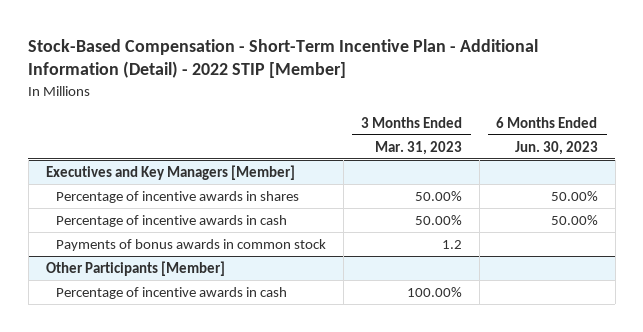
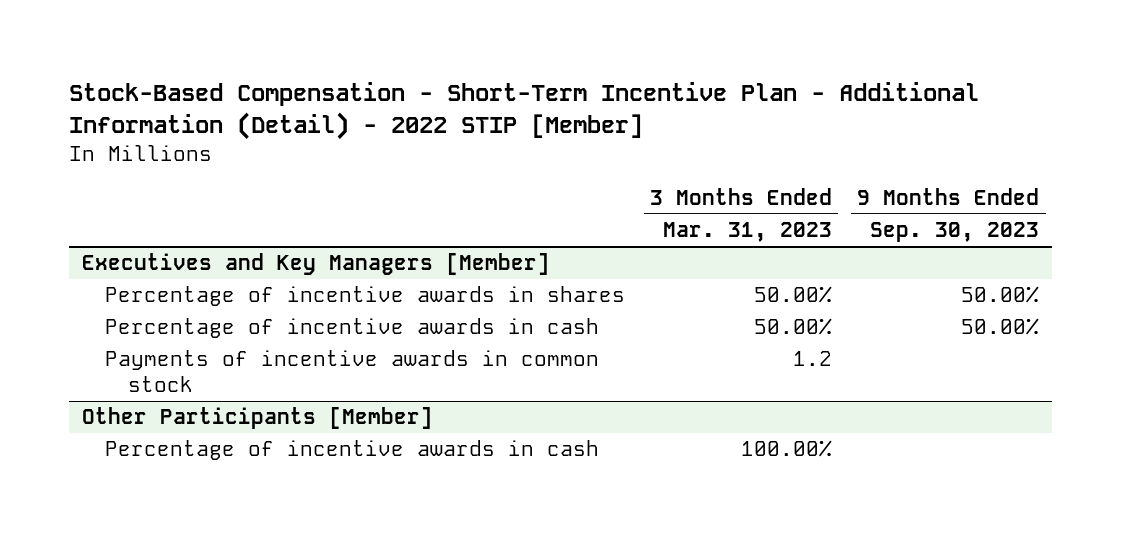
- | 3 Months Ended Mar. 31, 2023 | 6 Months Ended Jun. 30, 2023
+ | 3 Months Ended Mar. 31, 2023 | 9 Months Ended Sep. 30, 2023
@ Executives and Key Managers [Member]
- Payments of bonus awards in common stock | 1.2 |
+ Payments of incentive awards in common stock | 1.2 |

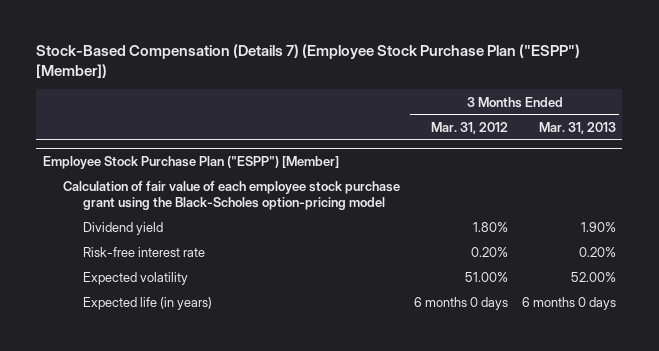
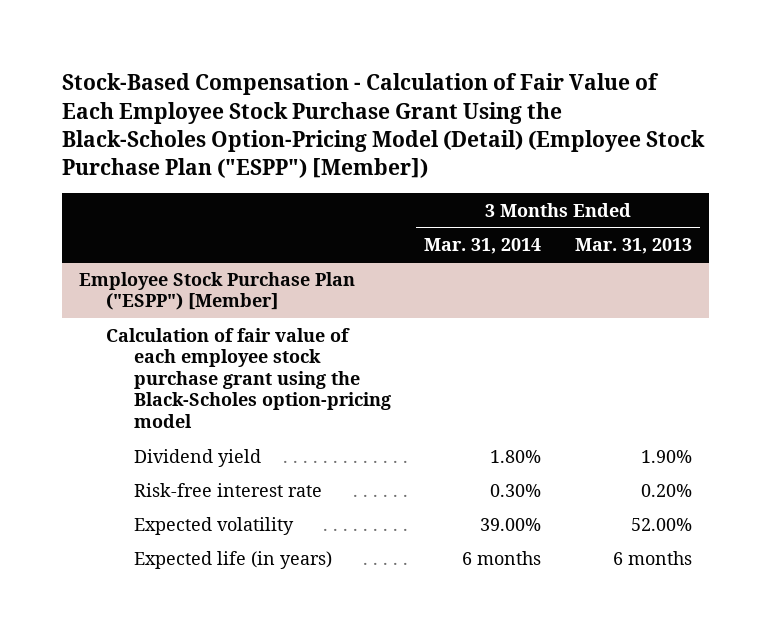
- Stock-Based Compensation (Details 7) (Employee Stock Purchase Plan ("ESPP") [Member])
+ Stock-Based Compensation - Calculation of Fair Value of Each Employee Stock Purchase Grant Using the Black-Scholes Option-Pricing Model (Detail) (Employee Stock Purchase Plan ("ESPP") [Member])
- | 3 Months Ended Mar. 31, 2012 | 3 Months Ended Mar. 31, 2013
+ | 3 Months Ended Mar. 31, 2014 | 3 Months Ended Mar. 31, 2013
@ Employee Stock Purchase Plan ("ESPP") [Member]
- Expected life (in years) | 6 months 0 days | 6 months 0 days
+ Expected life (in years) | 6 months | 6 months

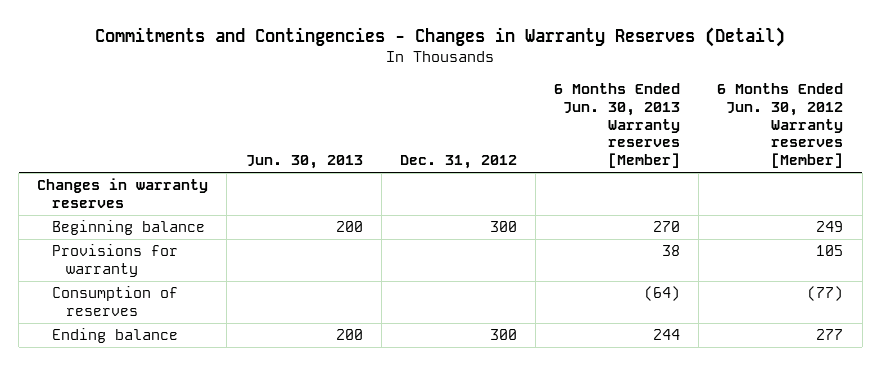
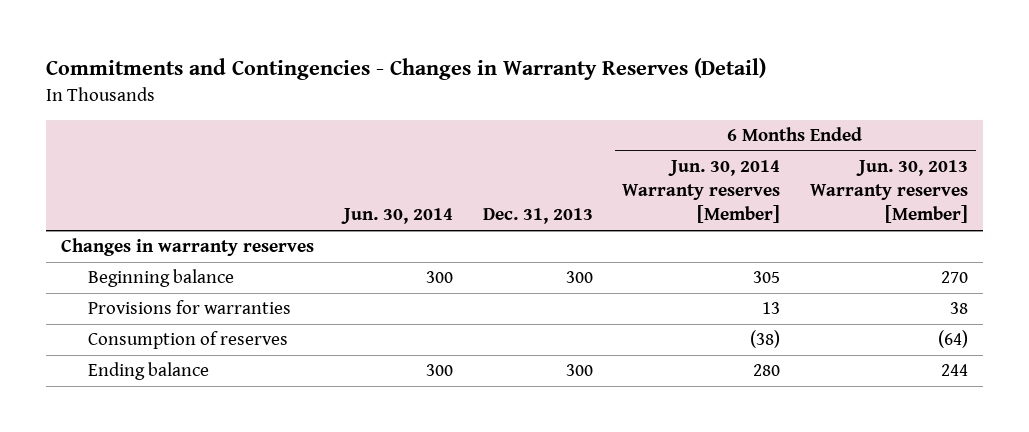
- | Jun. 30, 2013 | Dec. 31, 2012 | 6 Months Ended Jun. 30, 2013 Warranty reserves [Member] | 6 Months Ended Jun. 30, 2012 Warranty reserves [Member]
+ | Jun. 30, 2014 | Dec. 31, 2013 | 6 Months Ended Jun. 30, 2014 Warranty reserves [Member] | 6 Months Ended Jun. 30, 2013 Warranty reserves [Member]
- Provisions for warranty | | | 38 | 105
+ Provisions for warranties | | | 13 | 38

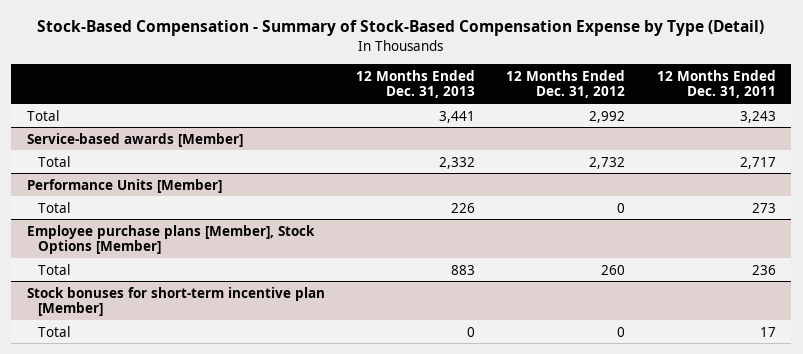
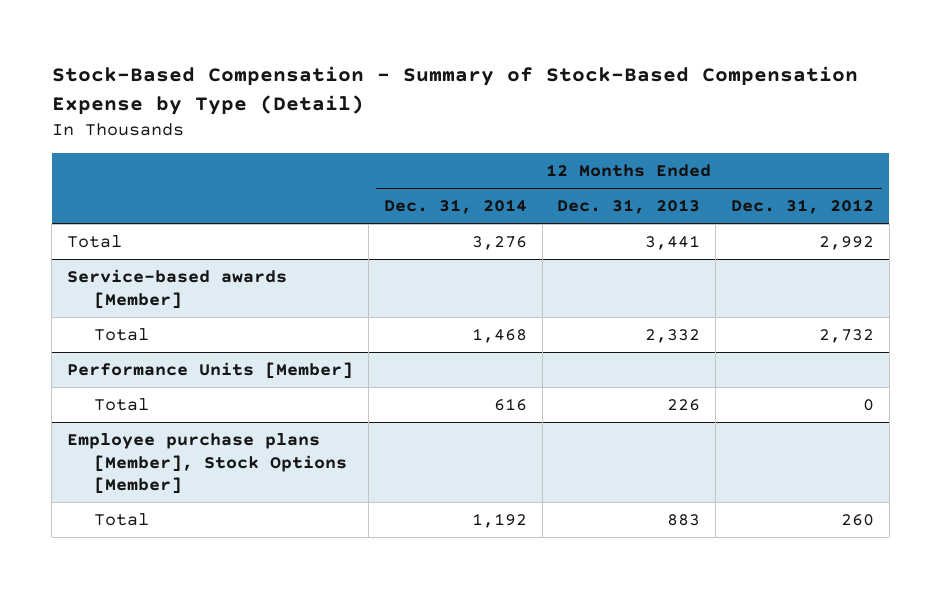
- | 12 Months Ended Dec. 31, 2013 | 12 Months Ended Dec. 31, 2012 | 12 Months Ended Dec. 31, 2011
+ | 12 Months Ended Dec. 31, 2014 | 12 Months Ended Dec. 31, 2013 | 12 Months Ended Dec. 31, 2012
- Stock bonuses for short-term incentive plan [Member]
- Total | 0 | 0 | 17

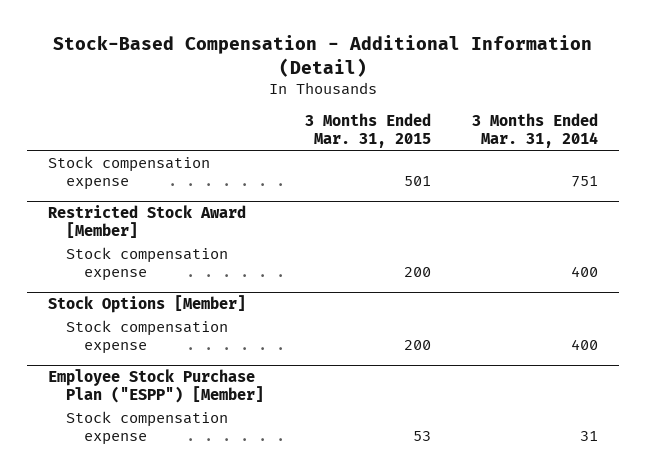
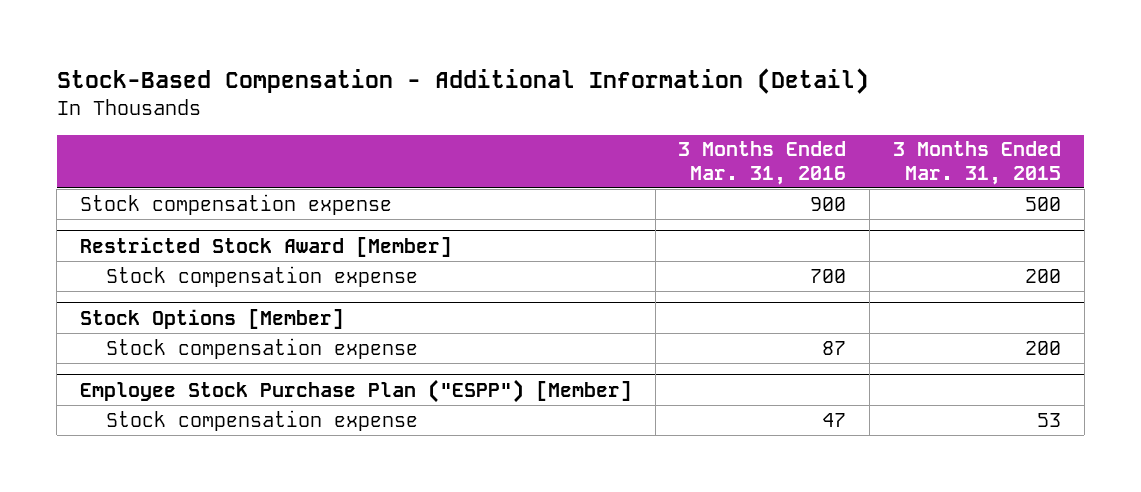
- | 3 Months Ended Mar. 31, 2015 | 3 Months Ended Mar. 31, 2014
+ | 3 Months Ended Mar. 31, 2016 | 3 Months Ended Mar. 31, 2015
- Stock compensation expense | 501 | 751
+ Stock compensation expense | 900 | 500

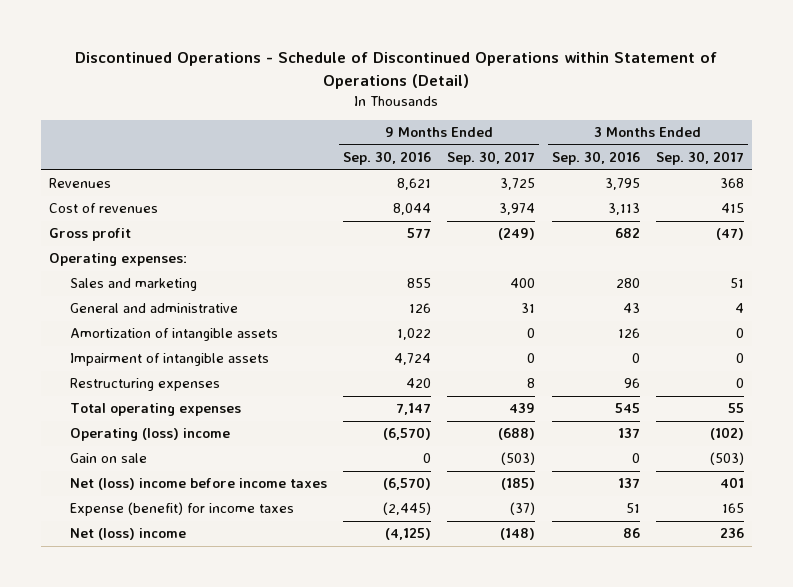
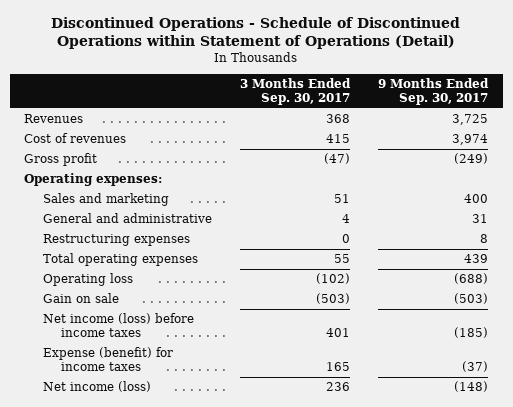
- | 9 Months Ended Sep. 30, 2016 | 9 Months Ended Sep. 30, 2017 | 3 Months Ended Sep. 30, 2016 | 3 Months Ended Sep. 30, 2017
+ | 3 Months Ended Sep. 30, 2017 | 9 Months Ended Sep. 30, 2017
- Amortization of intangible assets | 1,022 | 0 | 126 | 0
- Impairment of intangible assets | 4,724 | 0 | 0 | 0
- Operating (loss) income | (6,570) | (688) | 137 | (102)
+ Operating loss | (102) | (688)
- Net (loss) income before income taxes | (6,570) | (185) | 137 | 401
+ Net income (loss) before income taxes | 401 | (185)
- Net (loss) income | (4,125) | (148) | 86 | 236
+ Net income (loss) | 236 | (148)

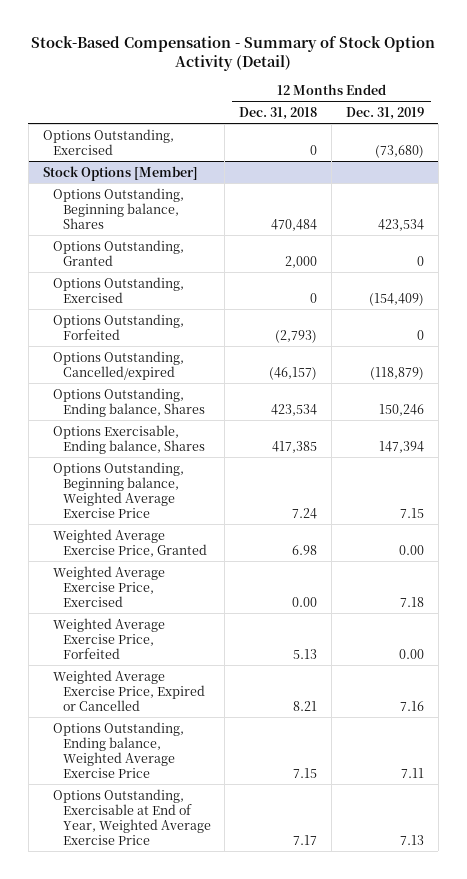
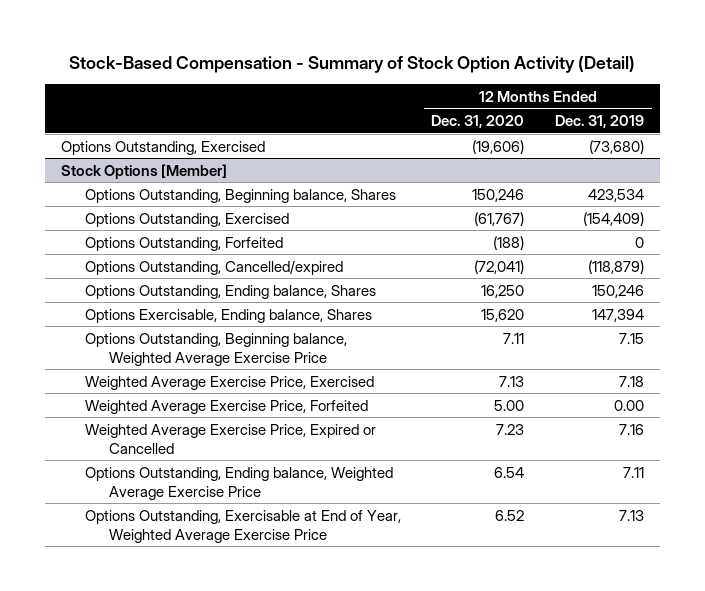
- | 12 Months Ended Dec. 31, 2018 | 12 Months Ended Dec. 31, 2019
+ | 12 Months Ended Dec. 31, 2020 | 12 Months Ended Dec. 31, 2019
@ Stock Options [Member]
- Options Outstanding, Granted | 2,000 | 0
- Weighted Average Exercise Price, Granted | 6.98 | 0.00

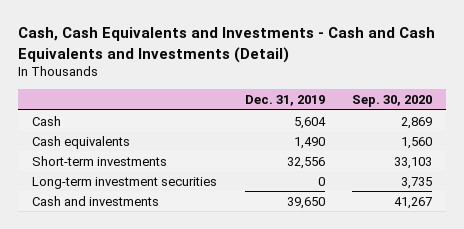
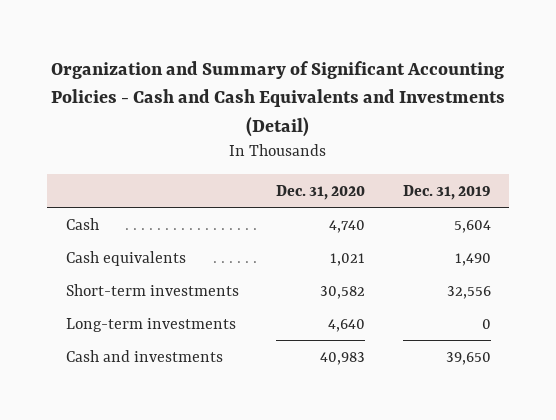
- Cash, Cash Equivalents and Investments - Cash and Cash Equivalents and Investments (Detail)
+ Organization and Summary of Significant Accounting Policies - Cash and Cash Equivalents and Investments (Detail)
- | Dec. 31, 2019 | Sep. 30, 2020
+ | Dec. 31, 2020 | Dec. 31, 2019
- Long-term investment securities | 0 | 3,735
+ Long-term investments | 4,640 | 0

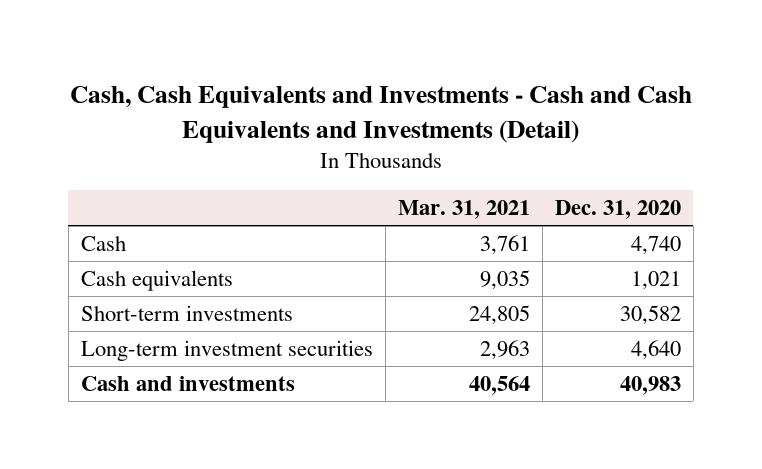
- Organization and Summary of Significant Accounting Policies - Cash and Cash Equivalents and Investments (Detail)
+ Cash, Cash Equivalents and Investments - Cash and Cash Equivalents and Investments (Detail)
- | Dec. 31, 2020 | Dec. 31, 2019
+ | Mar. 31, 2021 | Dec. 31, 2020
- Long-term investments | 4,640 | 0
+ Long-term investment securities | 2,963 | 4,640

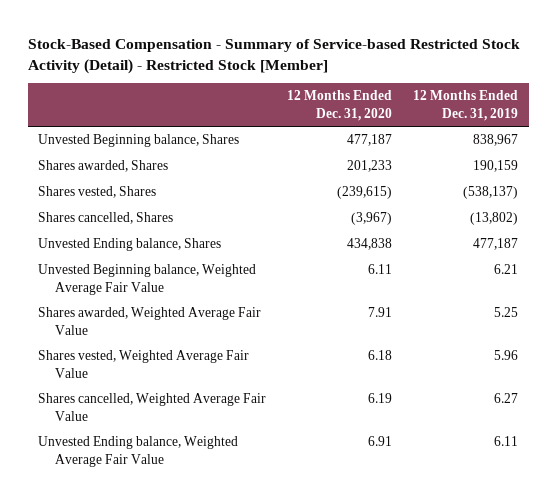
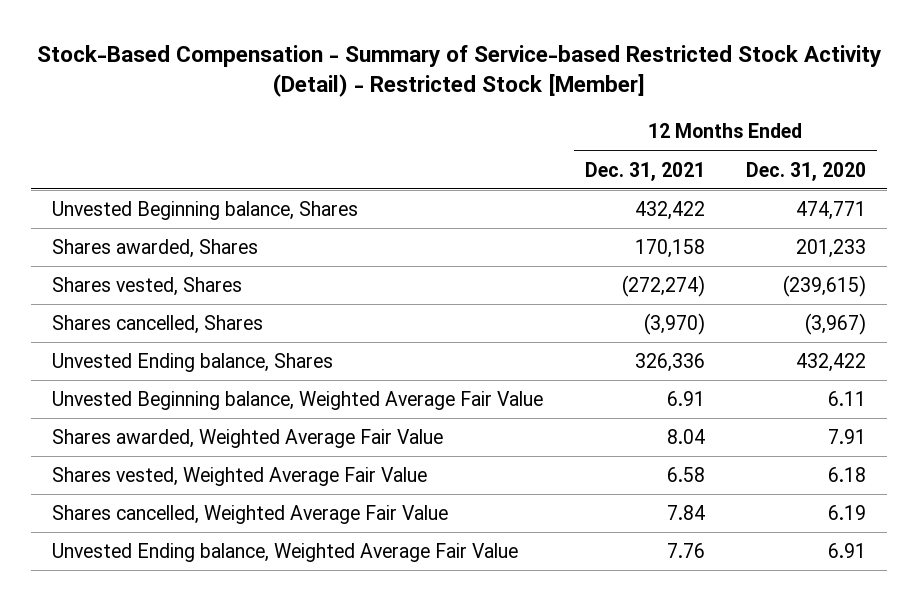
- | 12 Months Ended Dec. 31, 2020 | 12 Months Ended Dec. 31, 2019
+ | 12 Months Ended Dec. 31, 2021 | 12 Months Ended Dec. 31, 2020
- Unvested Beginning balance, Shares | 477,187 | 838,967
+ Unvested Beginning balance, Shares | 432,422 | 474,771
- Unvested Ending balance, Shares | 434,838 | 477,187
+ Unvested Ending balance, Shares | 326,336 | 432,422

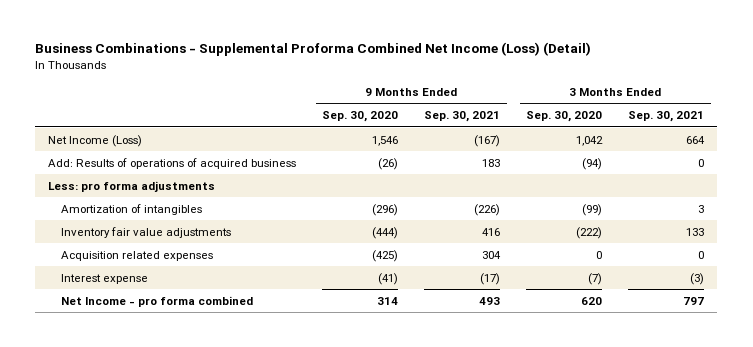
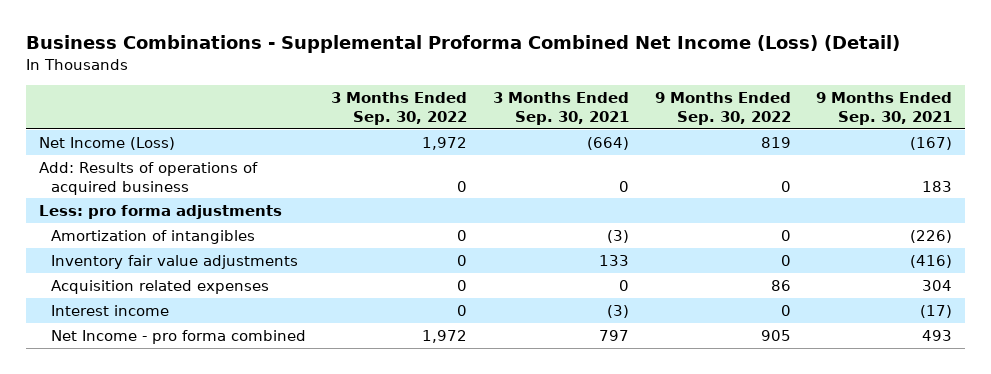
- | 9 Months Ended Sep. 30, 2020 | 9 Months Ended Sep. 30, 2021 | 3 Months Ended Sep. 30, 2020 | 3 Months Ended Sep. 30, 2021
+ | 3 Months Ended Sep. 30, 2022 | 3 Months Ended Sep. 30, 2021 | 9 Months Ended Sep. 30, 2022 | 9 Months Ended Sep. 30, 2021
- Net Income (Loss) | 1,546 | (167) | 1,042 | 664
+ Net Income (Loss) | 1,972 | (664) | 819 | (167)
- Amortization of intangibles | (296) | (226) | (99) | 3
- Inventory fair value adjustments | (444) | 416 | (222) | 133
+ Amortization of intangibles | 0 | (3) | 0 | (226)
+ Inventory fair value adjustments | 0 | 133 | 0 | (416)
- Interest expense | (41) | (17) | (7) | (3)
+ Interest income | 0 | (3) | 0 | (17)

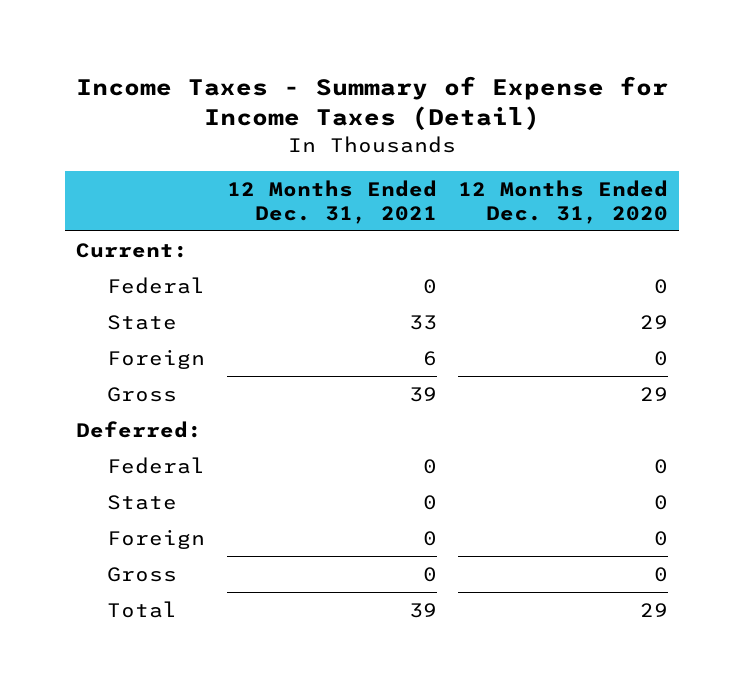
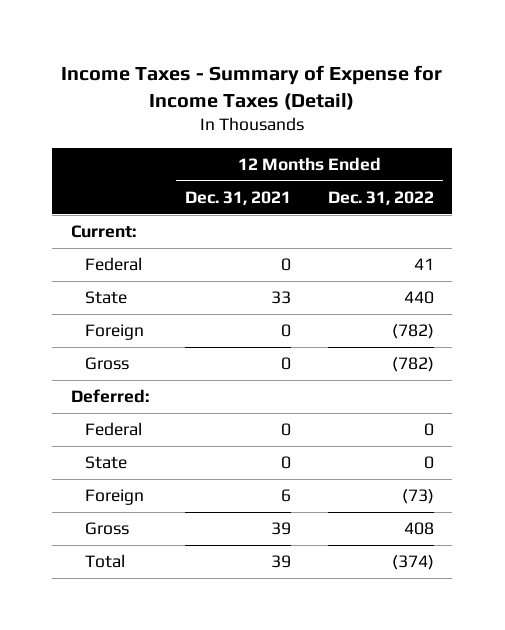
- | 12 Months Ended Dec. 31, 2021 | 12 Months Ended Dec. 31, 2020
+ | 12 Months Ended Dec. 31, 2021 | 12 Months Ended Dec. 31, 2022
moved up: Foreign | 0 | (782)
moved up: Gross | 0 | (782)
moved down: Foreign | 6 | (73)
moved down: Gross | 39 | 408

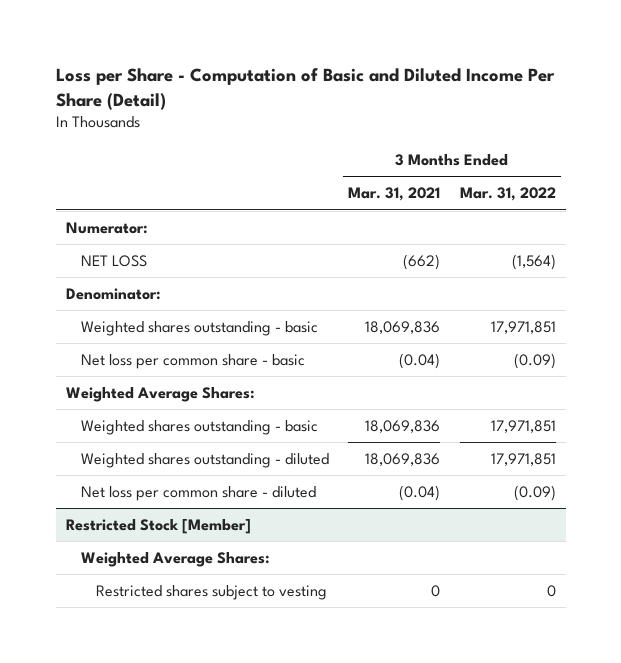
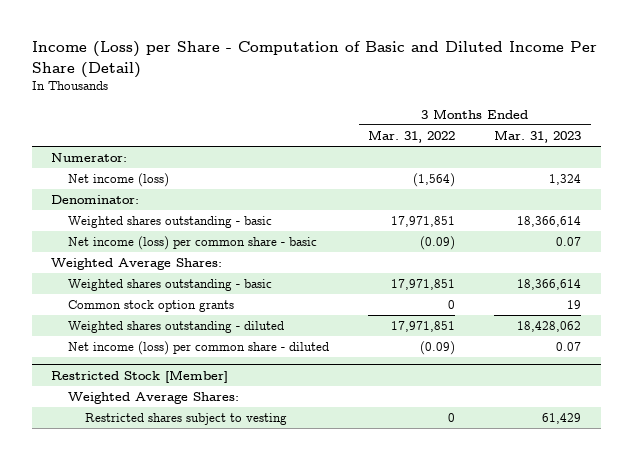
- Loss per Share - Computation of Basic and Diluted Income Per Share (Detail)
+ Income (Loss) per Share - Computation of Basic and Diluted Income Per Share (Detail)
- | 3 Months Ended Mar. 31, 2021 | 3 Months Ended Mar. 31, 2022
+ | 3 Months Ended Mar. 31, 2022 | 3 Months Ended Mar. 31, 2023
- NET LOSS | (662) | (1,564)
+ Net income (loss) | (1,564) | 1,324
- Net loss per common share - basic | (0.04) | (0.09)
+ Net income (loss) per common share - basic | (0.09) | 0.07
+ Common stock option grants | 0 | 19
- Net loss per common share - diluted | (0.04) | (0.09)
+ Net income (loss) per common share - diluted | (0.09) | 0.07

